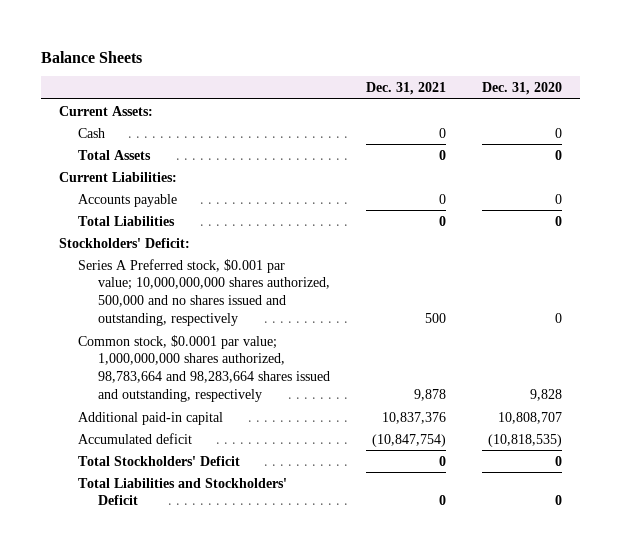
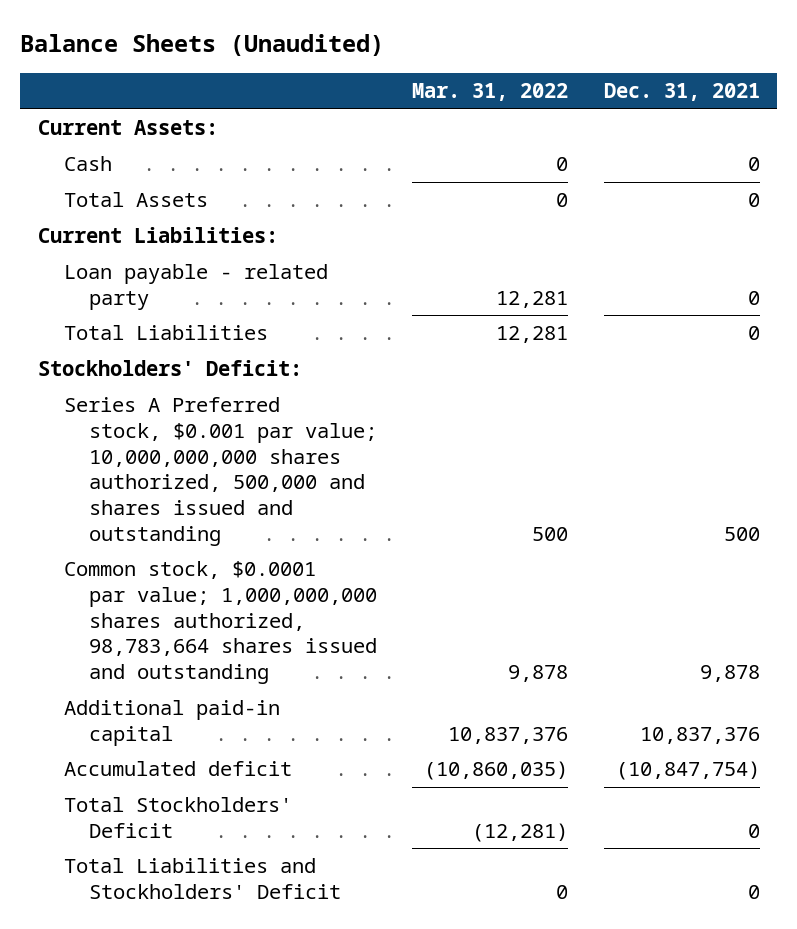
- Balance Sheets
+ Balance Sheets (Unaudited)
- | Dec. 31, 2021 | Dec. 31, 2020
+ | Mar. 31, 2022 | Dec. 31, 2021
- Accounts payable | 0 | 0
+ Loan payable - related party | 12,281 | 0
- Series A Preferred stock, $0.001 par value; 10,000,000,000 shares authorized, 500,000 and no shares issued and outstanding, respectively | 500 | 0
- Common stock, $0.0001 par value; 1,000,000,000 shares authorized, 98,783,664 and 98,283,664 shares issued and outstanding, respectively | 9,878 | 9,828
+ Series A Preferred stock, $0.001 par value; 10,000,000,000 shares authorized, 500,000 and shares issued and outstanding | 500 | 500
+ Common stock, $0.0001 par value; 1,000,000,000 shares authorized, 98,783,664 shares issued and outstanding | 9,878 | 9,878

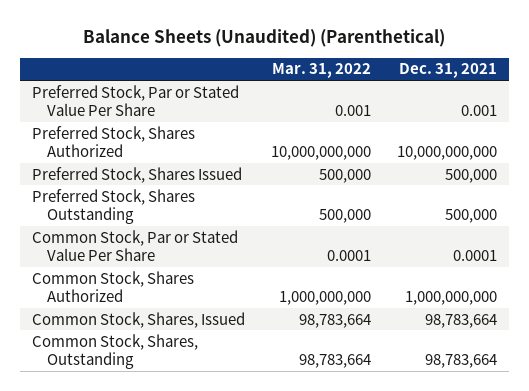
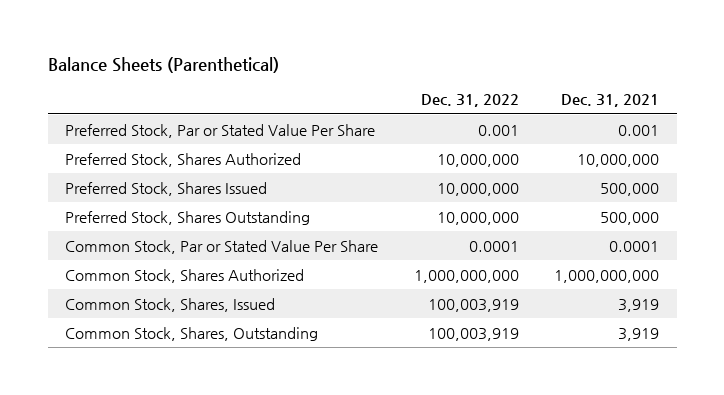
- Balance Sheets (Unaudited) (Parenthetical)
+ Balance Sheets (Parenthetical)
- | Mar. 31, 2022 | Dec. 31, 2021
+ | Dec. 31, 2022 | Dec. 31, 2021
- Preferred Stock, Shares Authorized | 10,000,000,000 | 10,000,000,000
+ Preferred Stock, Shares Authorized | 10,000,000 | 10,000,000
- Common Stock, Shares, Issued | 98,783,664 | 98,783,664
- Common Stock, Shares, Outstanding | 98,783,664 | 98,783,664
+ Common Stock, Shares, Issued | 100,003,919 | 3,919
+ Common Stock, Shares, Outstanding | 100,003,919 | 3,919

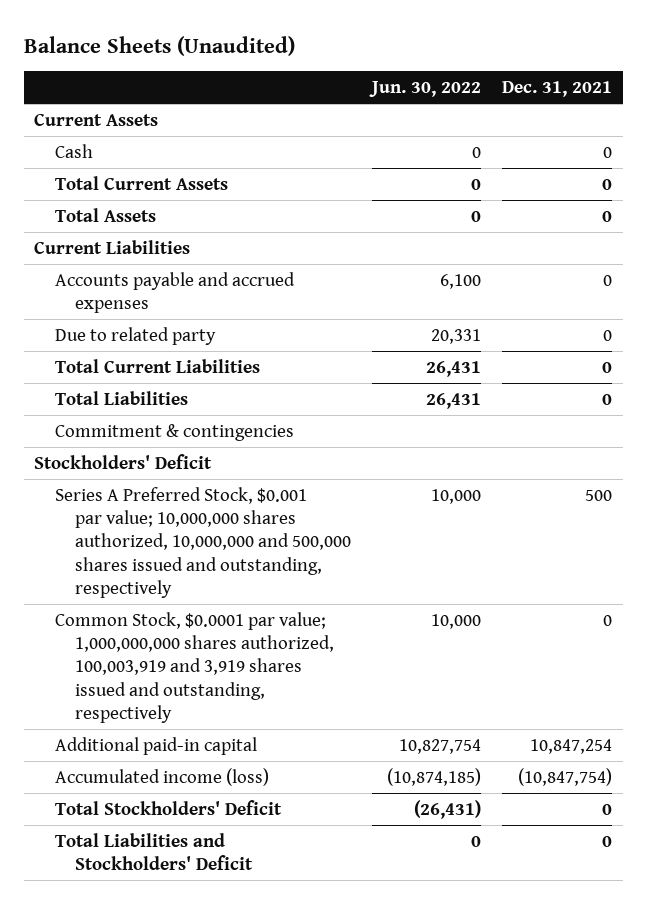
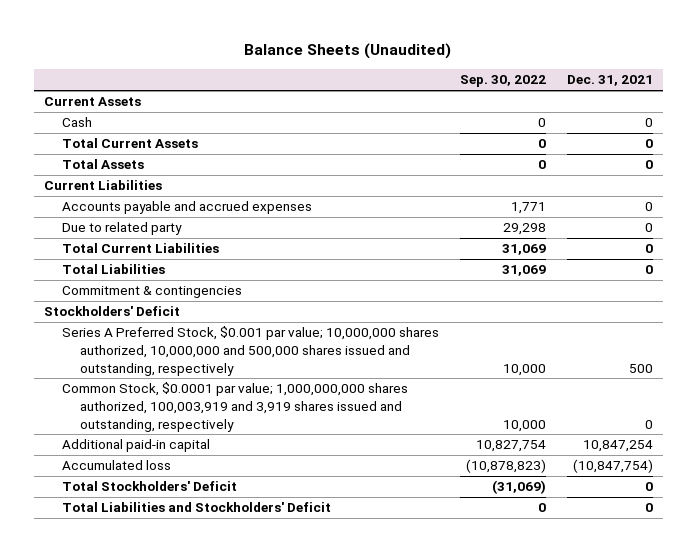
- | Jun. 30, 2022 | Dec. 31, 2021
+ | Sep. 30, 2022 | Dec. 31, 2021
- Accumulated income (loss) | (10,874,185) | (10,847,754)
+ Accumulated loss | (10,878,823) | (10,847,754)

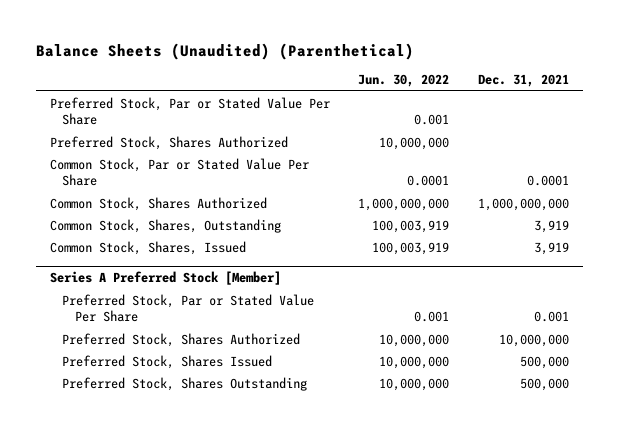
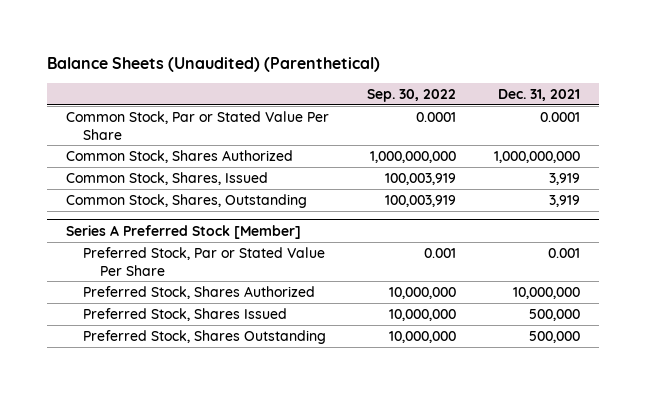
- | Jun. 30, 2022 | Dec. 31, 2021
+ | Sep. 30, 2022 | Dec. 31, 2021
- Preferred Stock, Par or Stated Value Per Share | 0.001 |
- Preferred Stock, Shares Authorized | 10,000,000 |
moved down: Common Stock, Shares, Outstanding | 100,003,919 | 3,919

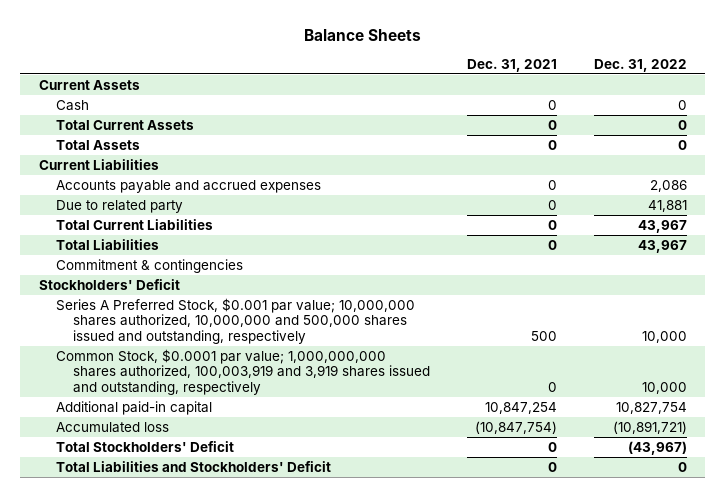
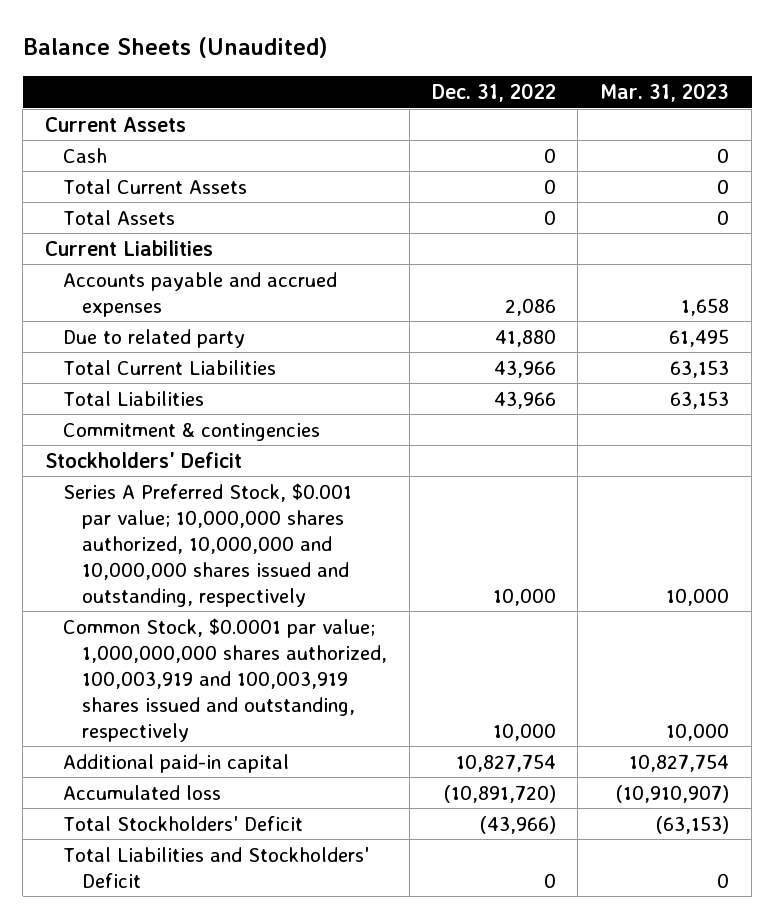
- Balance Sheets
+ Balance Sheets (Unaudited)
- | Dec. 31, 2021 | Dec. 31, 2022
+ | Dec. 31, 2022 | Mar. 31, 2023
- Due to related party | 0 | 41,881
- Total Current Liabilities | 0 | 43,967
- Total Liabilities | 0 | 43,967
+ Due to related party | 41,880 | 61,495
+ Total Current Liabilities | 43,966 | 63,153
+ Total Liabilities | 43,966 | 63,153
- Series A Preferred Stock, $0.001 par value; 10,000,000 shares authorized, 10,000,000 and 500,000 shares issued and outstanding, respectively | 500 | 10,000
- Common Stock, $0.0001 par value; 1,000,000,000 shares authorized, 100,003,919 and 3,919 shares issued and outstanding, respectively | 0 | 10,000
+ Series A Preferred Stock, $0.001 par value; 10,000,000 shares authorized, 10,000,000 and 10,000,000 shares issued and outstanding, respectively | 10,000 | 10,000
+ Common Stock, $0.0001 par value; 1,000,000,000 shares authorized, 100,003,919 and 100,003,919 shares issued and outstanding, respectively | 10,000 | 10,000
- Accumulated loss | (10,847,754) | (10,891,721)
- Total Stockholders' Deficit | 0 | (43,967)
+ Accumulated loss | (10,891,720) | (10,910,907)
+ Total Stockholders' Deficit | (43,966) | (63,153)

